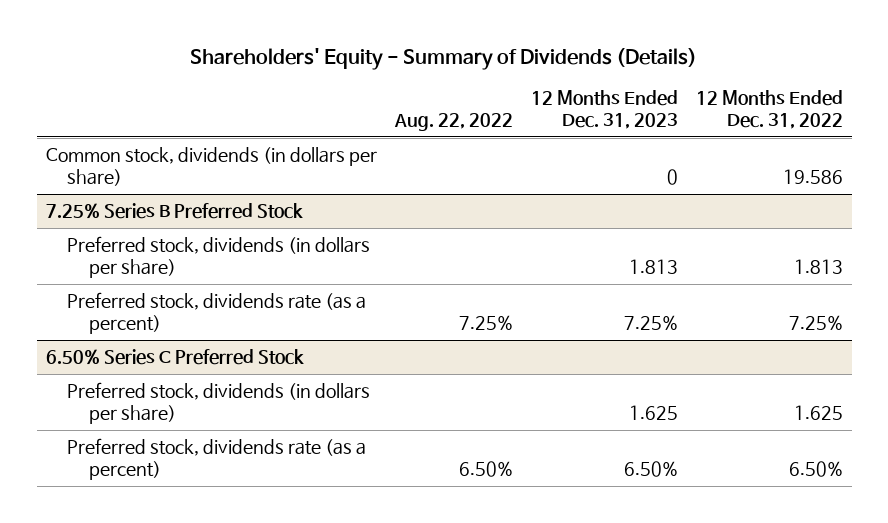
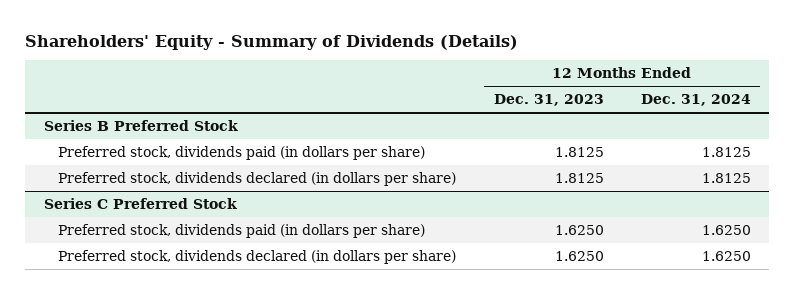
- | Aug. 22, 2022 | 12 Months Ended Dec. 31, 2023 | 12 Months Ended Dec. 31, 2022
+ | 12 Months Ended Dec. 31, 2023 | 12 Months Ended Dec. 31, 2024
- Common stock, dividends (in dollars per share) | | 0 | 19.586
- 7.25% Series B Preferred Stock
- Preferred stock, dividends (in dollars per share) | | 1.813 | 1.813
- Preferred stock, dividends rate (as a percent) | 7.25% | 7.25% | 7.25%
- 6.50% Series C Preferred Stock
- Preferred stock, dividends (in dollars per share) | | 1.625 | 1.625
- Preferred stock, dividends rate (as a percent) | 6.50% | 6.50% | 6.50%
+ Series B Preferred Stock
+ Preferred stock, dividends paid (in dollars per share) | 1.8125 | 1.8125
+ Preferred stock, dividends declared (in dollars per share) | 1.8125 | 1.8125
+ Series C Preferred Stock
+ Preferred stock, dividends paid (in dollars per share) | 1.6250 | 1.6250
+ Preferred stock, dividends declared (in dollars per share) | 1.6250 | 1.6250

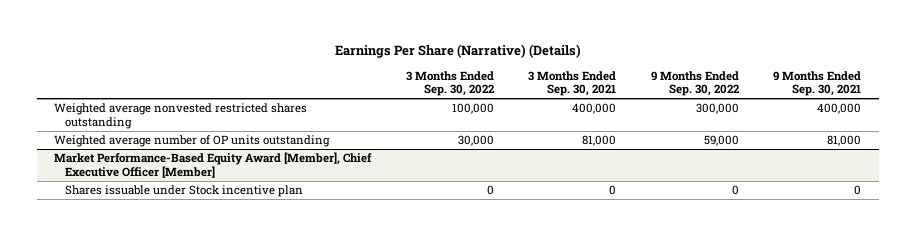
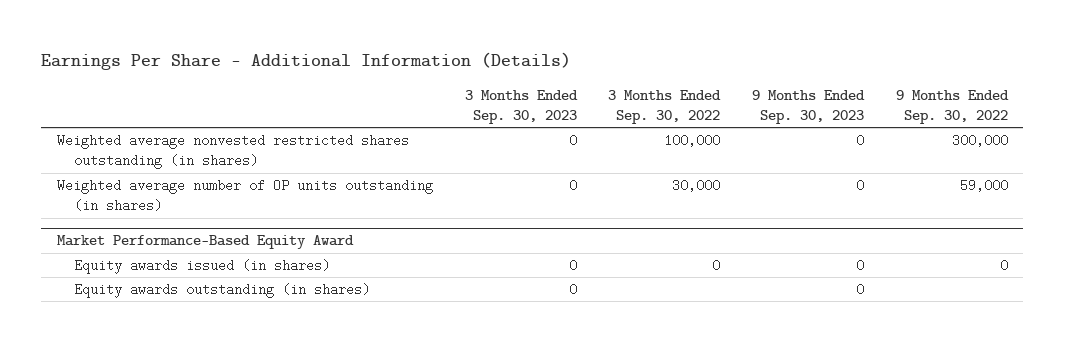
- Earnings Per Share (Narrative) (Details)
+ Earnings Per Share - Additional Information (Details)
- | 3 Months Ended Sep. 30, 2022 | 3 Months Ended Sep. 30, 2021 | 9 Months Ended Sep. 30, 2022 | 9 Months Ended Sep. 30, 2021
+ | 3 Months Ended Sep. 30, 2023 | 3 Months Ended Sep. 30, 2022 | 9 Months Ended Sep. 30, 2023 | 9 Months Ended Sep. 30, 2022
- Weighted average nonvested restricted shares outstanding | 100,000 | 400,000 | 300,000 | 400,000
- Weighted average number of OP units outstanding | 30,000 | 81,000 | 59,000 | 81,000
- Market Performance-Based Equity Award [Member], Chief Executive Officer [Member]
- Shares issuable under Stock incentive plan | 0 | 0 | 0 | 0
+ Weighted average nonvested restricted shares outstanding (in shares) | 0 | 100,000 | 0 | 300,000
+ Weighted average number of OP units outstanding (in shares) | 0 | 30,000 | 0 | 59,000
+ Market Performance-Based Equity Award
+ Equity awards issued (in shares) | 0 | 0 | 0 | 0
+ Equity awards outstanding (in shares) | 0 | | 0 |

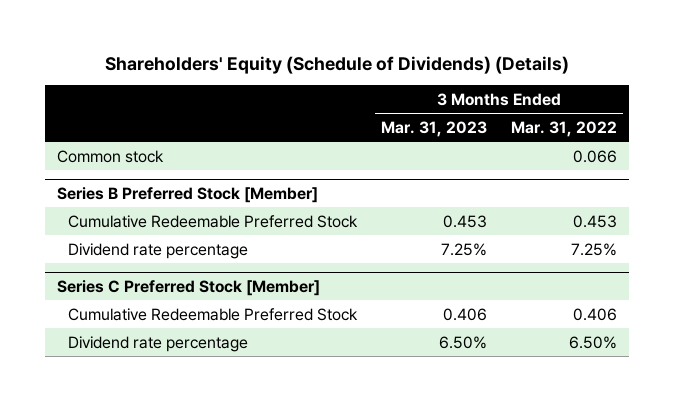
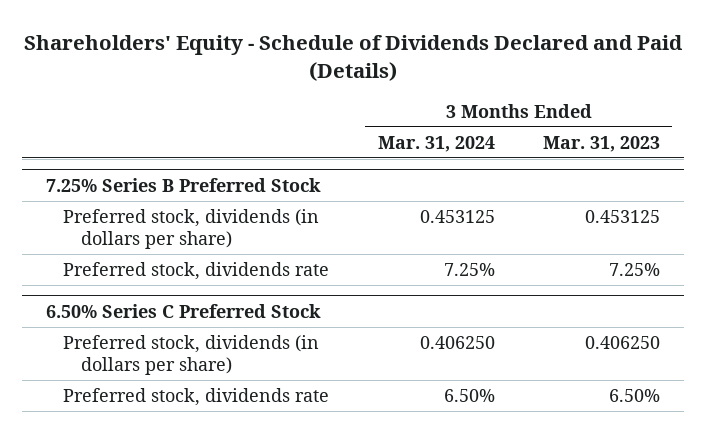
- Shareholders' Equity (Schedule of Dividends) (Details)
+ Shareholders' Equity - Schedule of Dividends Declared and Paid (Details)
- | 3 Months Ended Mar. 31, 2023 | 3 Months Ended Mar. 31, 2022
+ | 3 Months Ended Mar. 31, 2024 | 3 Months Ended Mar. 31, 2023
- Common stock | | 0.066
- Series B Preferred Stock [Member]
- Cumulative Redeemable Preferred Stock | 0.453 | 0.453
- Dividend rate percentage | 7.25% | 7.25%
- Series C Preferred Stock [Member]
- Cumulative Redeemable Preferred Stock | 0.406 | 0.406
- Dividend rate percentage | 6.50% | 6.50%
+ 7.25% Series B Preferred Stock
+ Preferred stock, dividends (in dollars per share) | 0.453125 | 0.453125
+ Preferred stock, dividends rate | 7.25% | 7.25%
+ 6.50% Series C Preferred Stock
+ Preferred stock, dividends (in dollars per share) | 0.406250 | 0.406250
+ Preferred stock, dividends rate | 6.50% | 6.50%

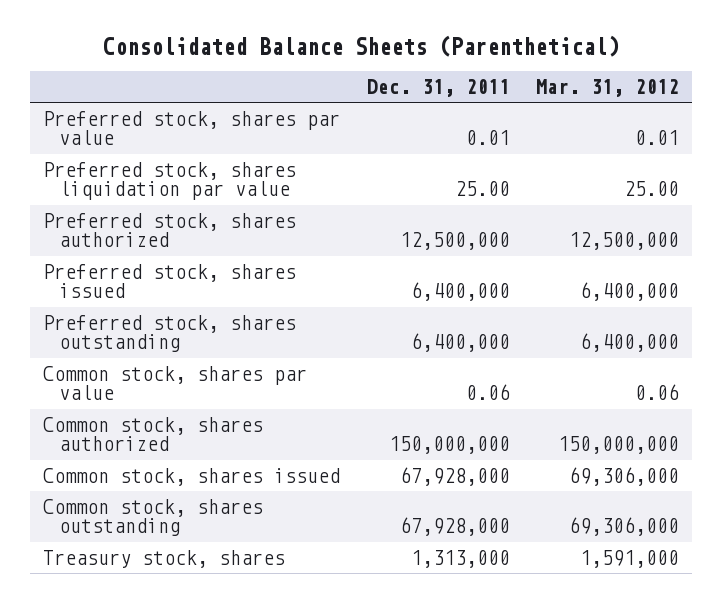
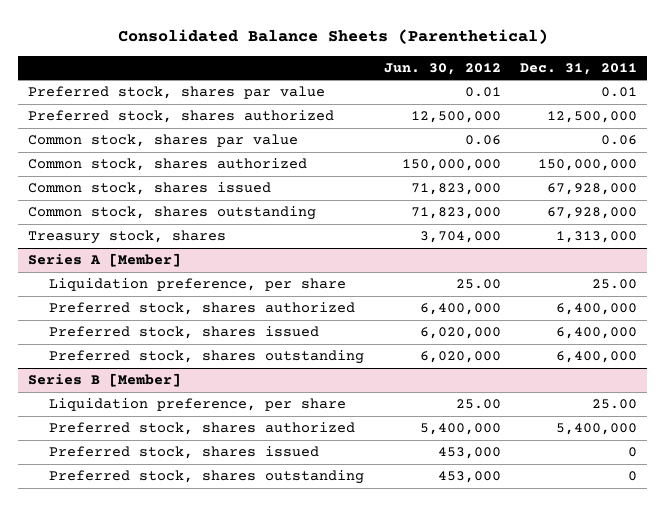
- | Dec. 31, 2011 | Mar. 31, 2012
+ | Jun. 30, 2012 | Dec. 31, 2011
- Preferred stock, shares liquidation par value | 25.00 | 25.00
- Preferred stock, shares issued | 6,400,000 | 6,400,000
- Preferred stock, shares outstanding | 6,400,000 | 6,400,000
+ Series A [Member]
+ Liquidation preference, per share | 25.00 | 25.00
+ Preferred stock, shares authorized | 6,400,000 | 6,400,000
+ Preferred stock, shares issued | 6,020,000 | 6,400,000
+ Preferred stock, shares outstanding | 6,020,000 | 6,400,000
+ Series B [Member]
+ Liquidation preference, per share | 25.00 | 25.00
+ Preferred stock, shares authorized | 5,400,000 | 5,400,000
+ Preferred stock, shares issued | 453,000 | 0
+ Preferred stock, shares outstanding | 453,000 | 0

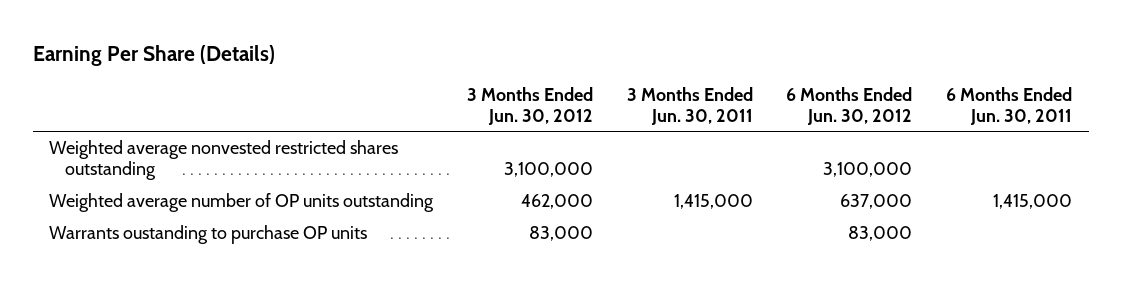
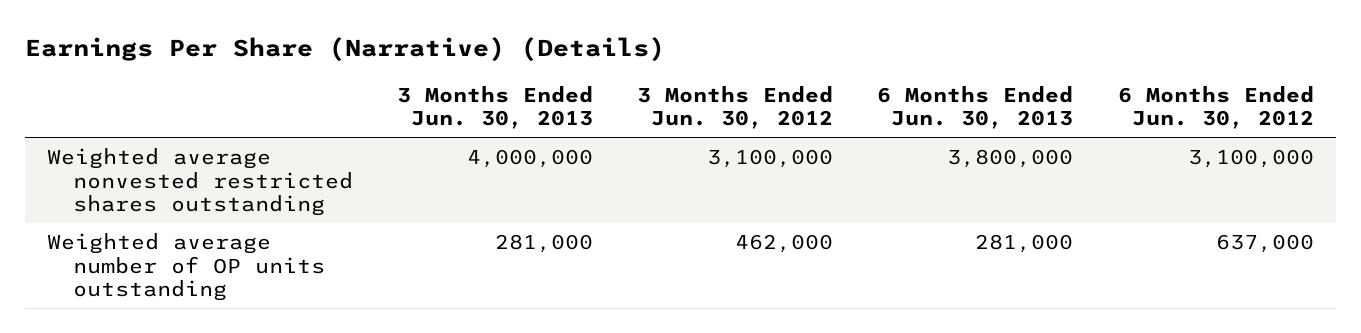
- Earning Per Share (Details)
+ Earnings Per Share (Narrative) (Details)
- | 3 Months Ended Jun. 30, 2012 | 3 Months Ended Jun. 30, 2011 | 6 Months Ended Jun. 30, 2012 | 6 Months Ended Jun. 30, 2011
+ | 3 Months Ended Jun. 30, 2013 | 3 Months Ended Jun. 30, 2012 | 6 Months Ended Jun. 30, 2013 | 6 Months Ended Jun. 30, 2012
- Warrants oustanding to purchase OP units | 83,000 | | 83,000 |

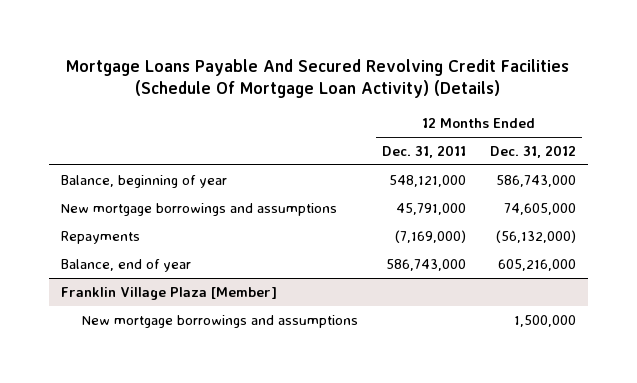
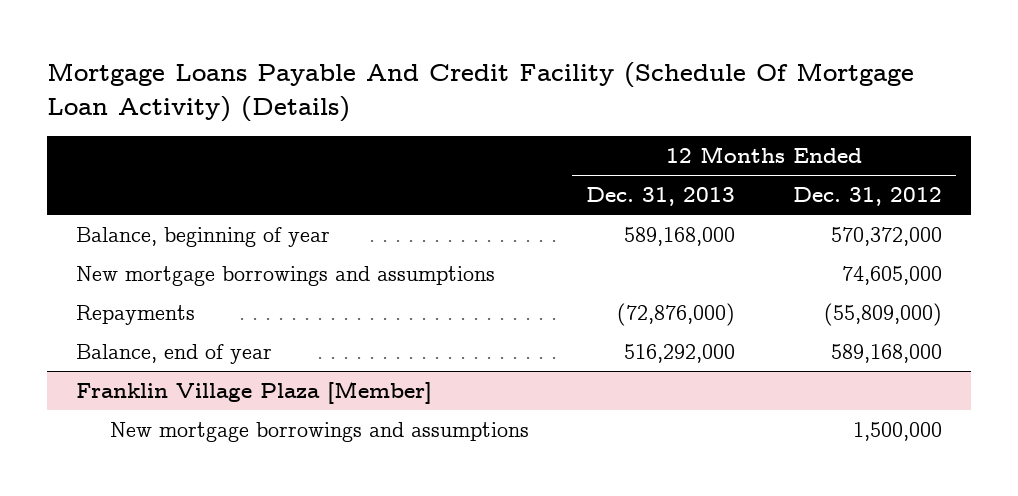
- Mortgage Loans Payable And Secured Revolving Credit Facilities (Schedule Of Mortgage Loan Activity) (Details)
+ Mortgage Loans Payable And Credit Facility (Schedule Of Mortgage Loan Activity) (Details)
- | 12 Months Ended Dec. 31, 2011 | 12 Months Ended Dec. 31, 2012
+ | 12 Months Ended Dec. 31, 2013 | 12 Months Ended Dec. 31, 2012
- Balance, beginning of year | 548,121,000 | 586,743,000
+ Balance, beginning of year | 589,168,000 | 570,372,000
- Repayments | (7,169,000) | (56,132,000)
- Balance, end of year | 586,743,000 | 605,216,000
+ Repayments | (72,876,000) | (55,809,000)
+ Balance, end of year | 516,292,000 | 589,168,000

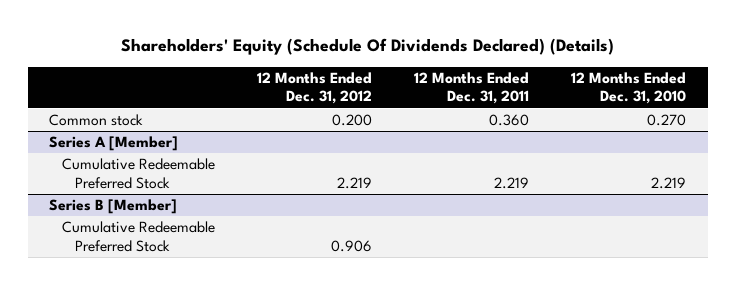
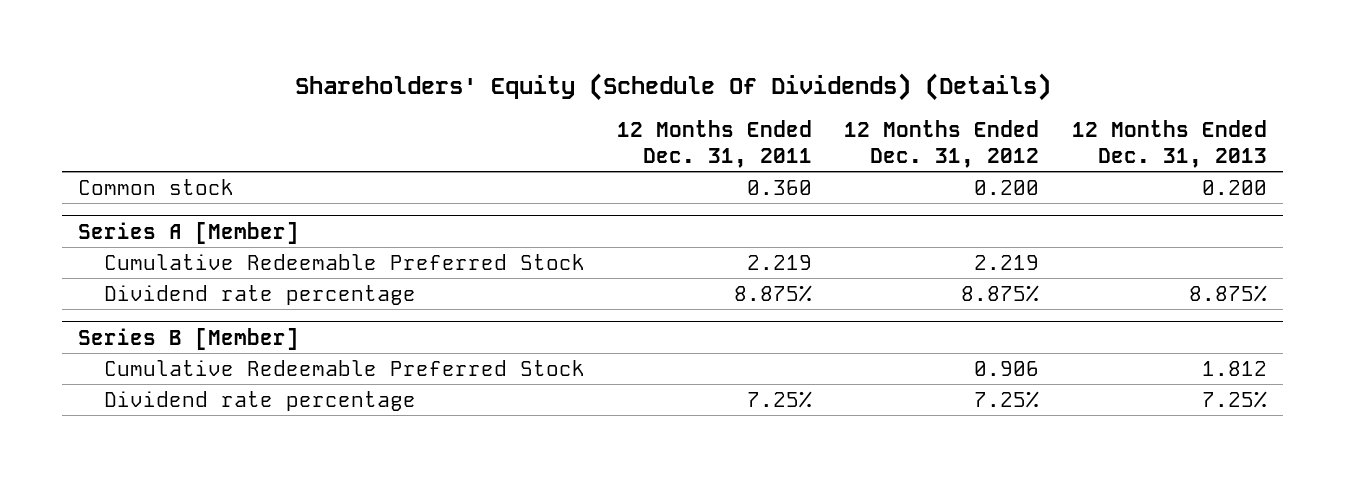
- Shareholders' Equity (Schedule Of Dividends Declared) (Details)
+ Shareholders' Equity (Schedule Of Dividends) (Details)
- | 12 Months Ended Dec. 31, 2012 | 12 Months Ended Dec. 31, 2011 | 12 Months Ended Dec. 31, 2010
+ | 12 Months Ended Dec. 31, 2011 | 12 Months Ended Dec. 31, 2012 | 12 Months Ended Dec. 31, 2013
@ Series A [Member]
+ Dividend rate percentage | 8.875% | 8.875% | 8.875%
@ Series B [Member]
+ Dividend rate percentage | 7.25% | 7.25% | 7.25%

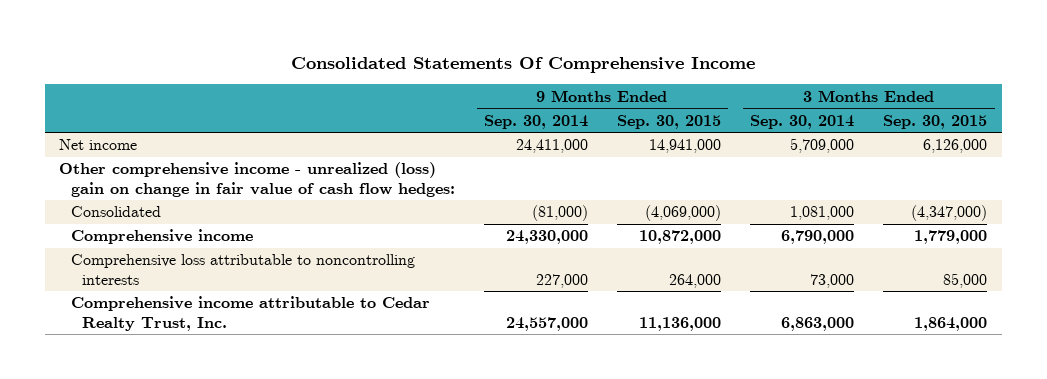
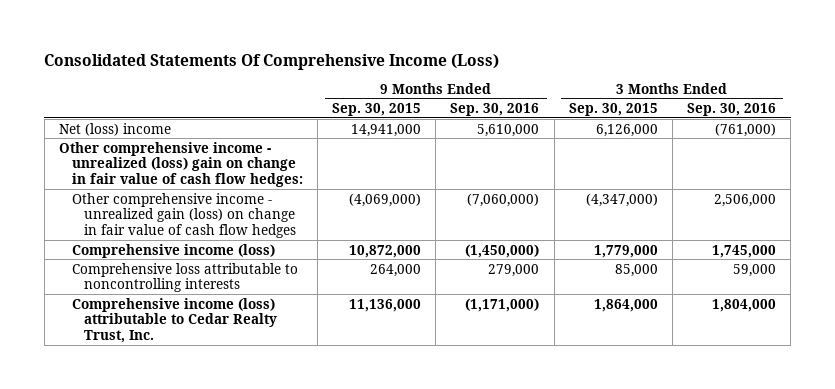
- Consolidated Statements Of Comprehensive Income
+ Consolidated Statements Of Comprehensive Income (Loss)
- | 9 Months Ended Sep. 30, 2014 | 9 Months Ended Sep. 30, 2015 | 3 Months Ended Sep. 30, 2014 | 3 Months Ended Sep. 30, 2015
+ | 9 Months Ended Sep. 30, 2015 | 9 Months Ended Sep. 30, 2016 | 3 Months Ended Sep. 30, 2015 | 3 Months Ended Sep. 30, 2016
- Net income | 24,411,000 | 14,941,000 | 5,709,000 | 6,126,000
+ Net (loss) income | 14,941,000 | 5,610,000 | 6,126,000 | (761,000)
- Consolidated | (81,000) | (4,069,000) | 1,081,000 | (4,347,000)
- Comprehensive income | 24,330,000 | 10,872,000 | 6,790,000 | 1,779,000
+ Other comprehensive income - unrealized gain (loss) on change in fair value of cash flow hedges | (4,069,000) | (7,060,000) | (4,347,000) | 2,506,000
+ Comprehensive income (loss) | 10,872,000 | (1,450,000) | 1,779,000 | 1,745,000
- Comprehensive income attributable to Cedar Realty Trust, Inc. | 24,557,000 | 11,136,000 | 6,863,000 | 1,864,000
+ Comprehensive income (loss) attributable to Cedar Realty Trust, Inc. | 11,136,000 | (1,171,000) | 1,864,000 | 1,804,000

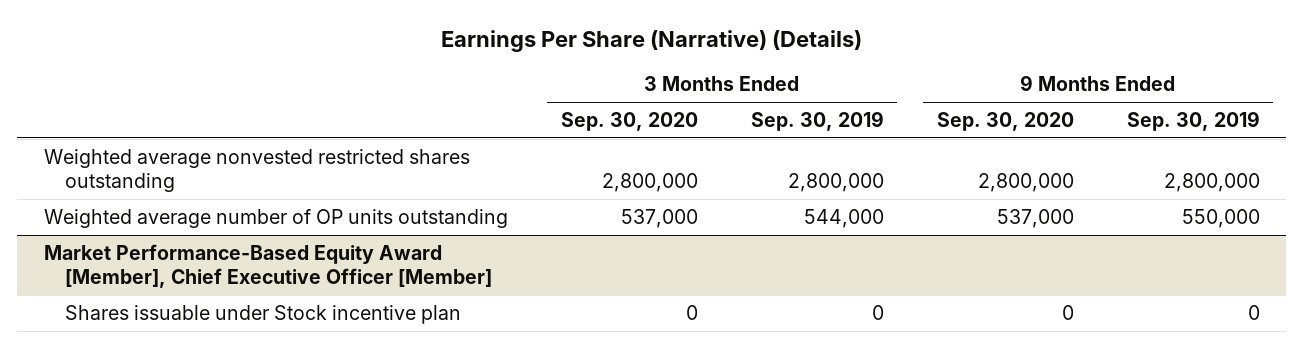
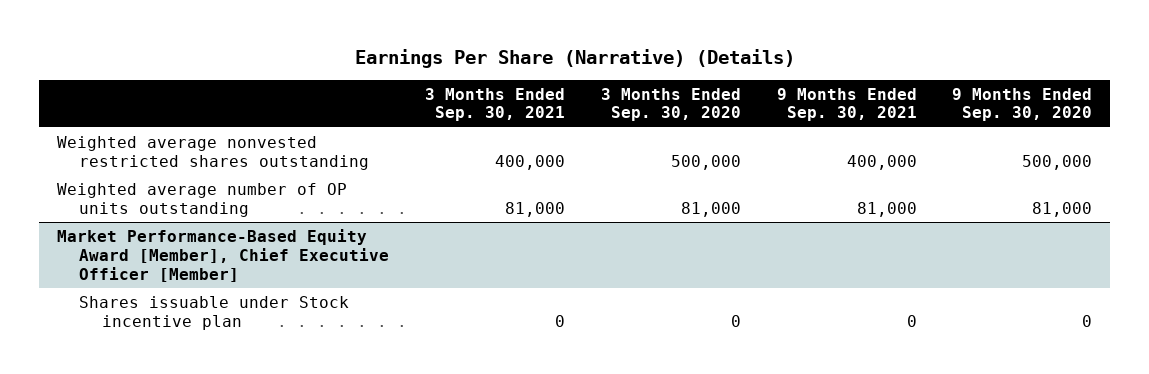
- | 3 Months Ended Sep. 30, 2020 | 3 Months Ended Sep. 30, 2019 | 9 Months Ended Sep. 30, 2020 | 9 Months Ended Sep. 30, 2019
+ | 3 Months Ended Sep. 30, 2021 | 3 Months Ended Sep. 30, 2020 | 9 Months Ended Sep. 30, 2021 | 9 Months Ended Sep. 30, 2020
- Weighted average nonvested restricted shares outstanding | 2,800,000 | 2,800,000 | 2,800,000 | 2,800,000
- Weighted average number of OP units outstanding | 537,000 | 544,000 | 537,000 | 550,000
+ Weighted average nonvested restricted shares outstanding | 400,000 | 500,000 | 400,000 | 500,000
+ Weighted average number of OP units outstanding | 81,000 | 81,000 | 81,000 | 81,000

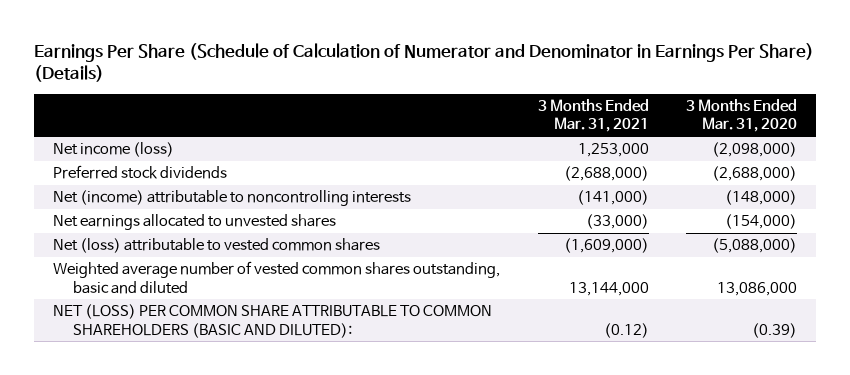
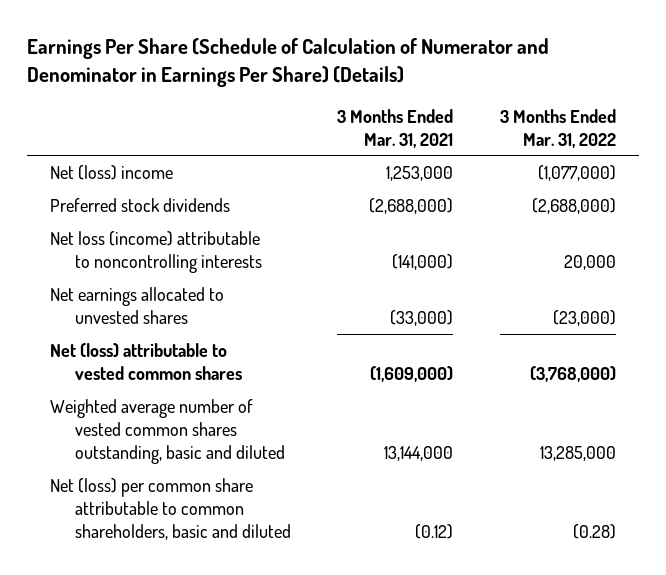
- | 3 Months Ended Mar. 31, 2021 | 3 Months Ended Mar. 31, 2020
+ | 3 Months Ended Mar. 31, 2021 | 3 Months Ended Mar. 31, 2022
- Net income (loss) | 1,253,000 | (2,098,000)
+ Net (loss) income | 1,253,000 | (1,077,000)
- Net (income) attributable to noncontrolling interests | (141,000) | (148,000)
+ Net loss (income) attributable to noncontrolling interests | (141,000) | 20,000
- NET (LOSS) PER COMMON SHARE ATTRIBUTABLE TO COMMON SHAREHOLDERS (BASIC AND DILUTED): | (0.12) | (0.39)
+ Net (loss) per common share attributable to common shareholders, basic and diluted | (0.12) | (0.28)

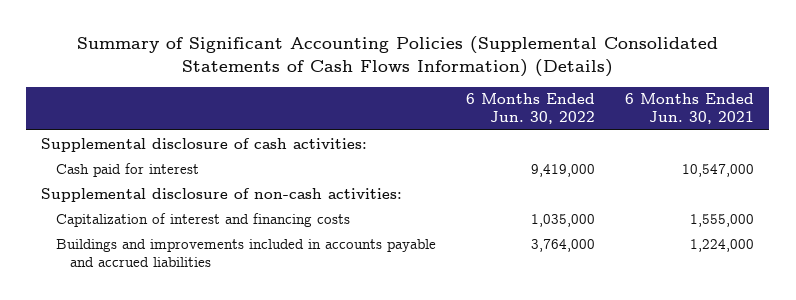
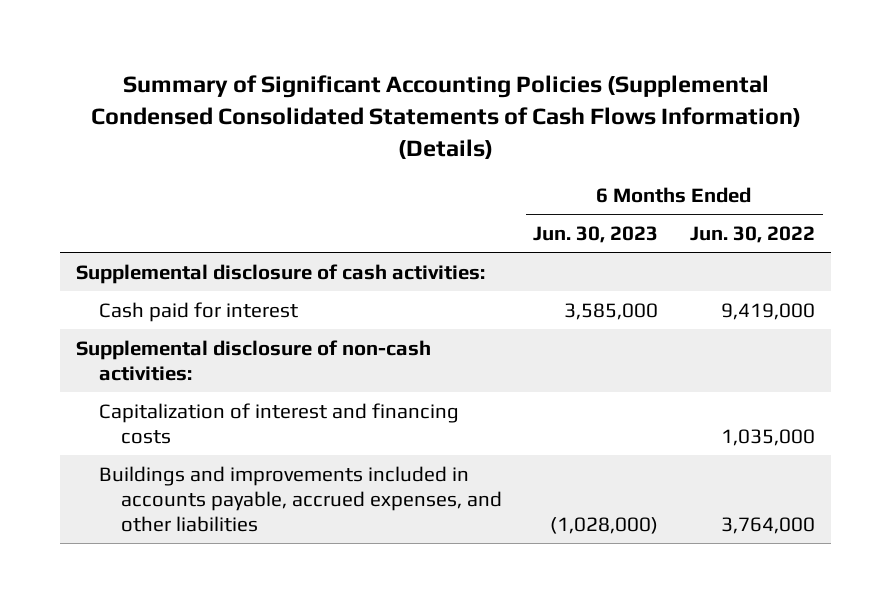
- Summary of Significant Accounting Policies (Supplemental Consolidated Statements of Cash Flows Information) (Details)
+ Summary of Significant Accounting Policies (Supplemental Condensed Consolidated Statements of Cash Flows Information) (Details)
- | 6 Months Ended Jun. 30, 2022 | 6 Months Ended Jun. 30, 2021
+ | 6 Months Ended Jun. 30, 2023 | 6 Months Ended Jun. 30, 2022
- Buildings and improvements included in accounts payable and accrued liabilities | 3,764,000 | 1,224,000
+ Buildings and improvements included in accounts payable, accrued expenses, and other liabilities | (1,028,000) | 3,764,000

